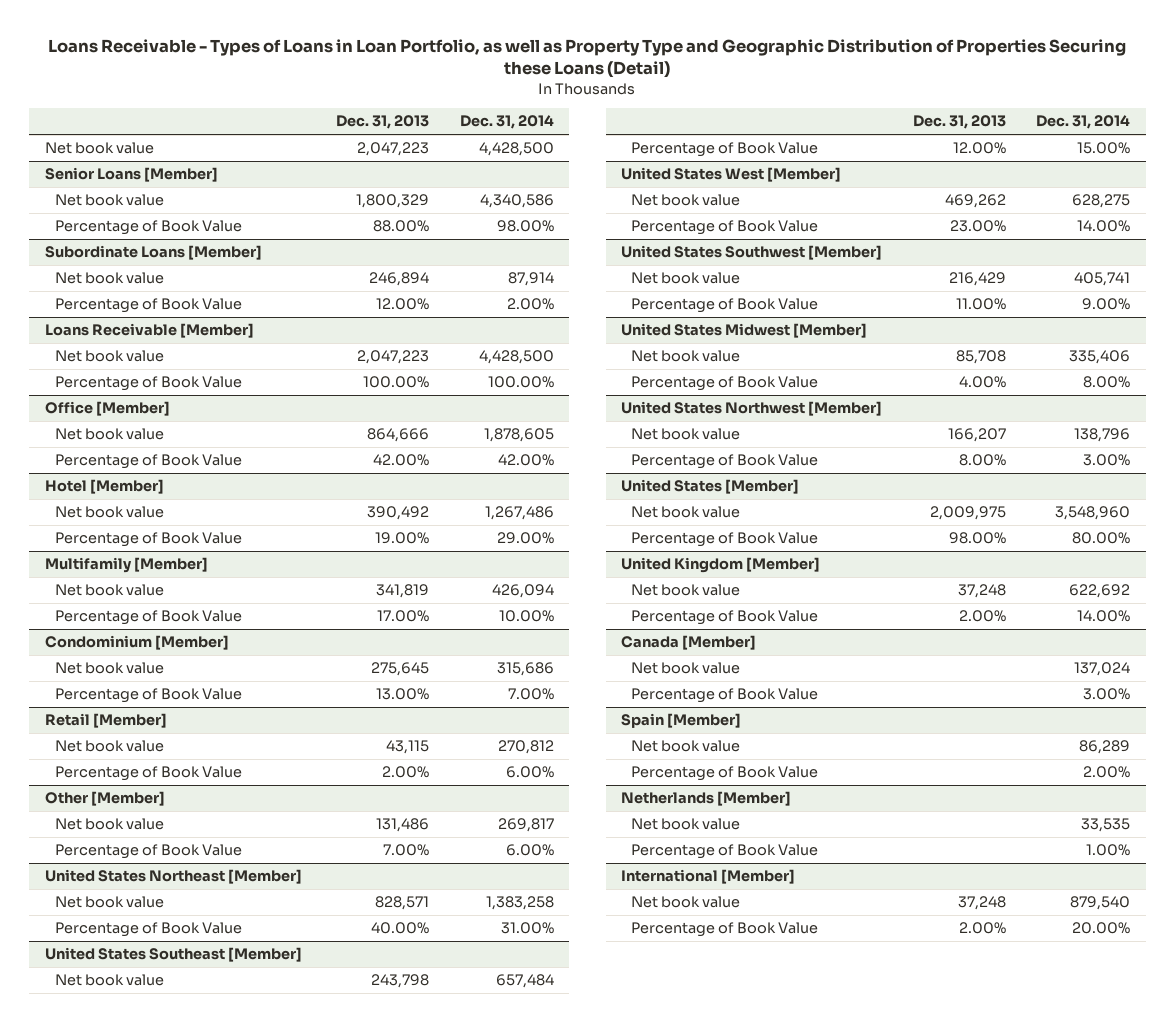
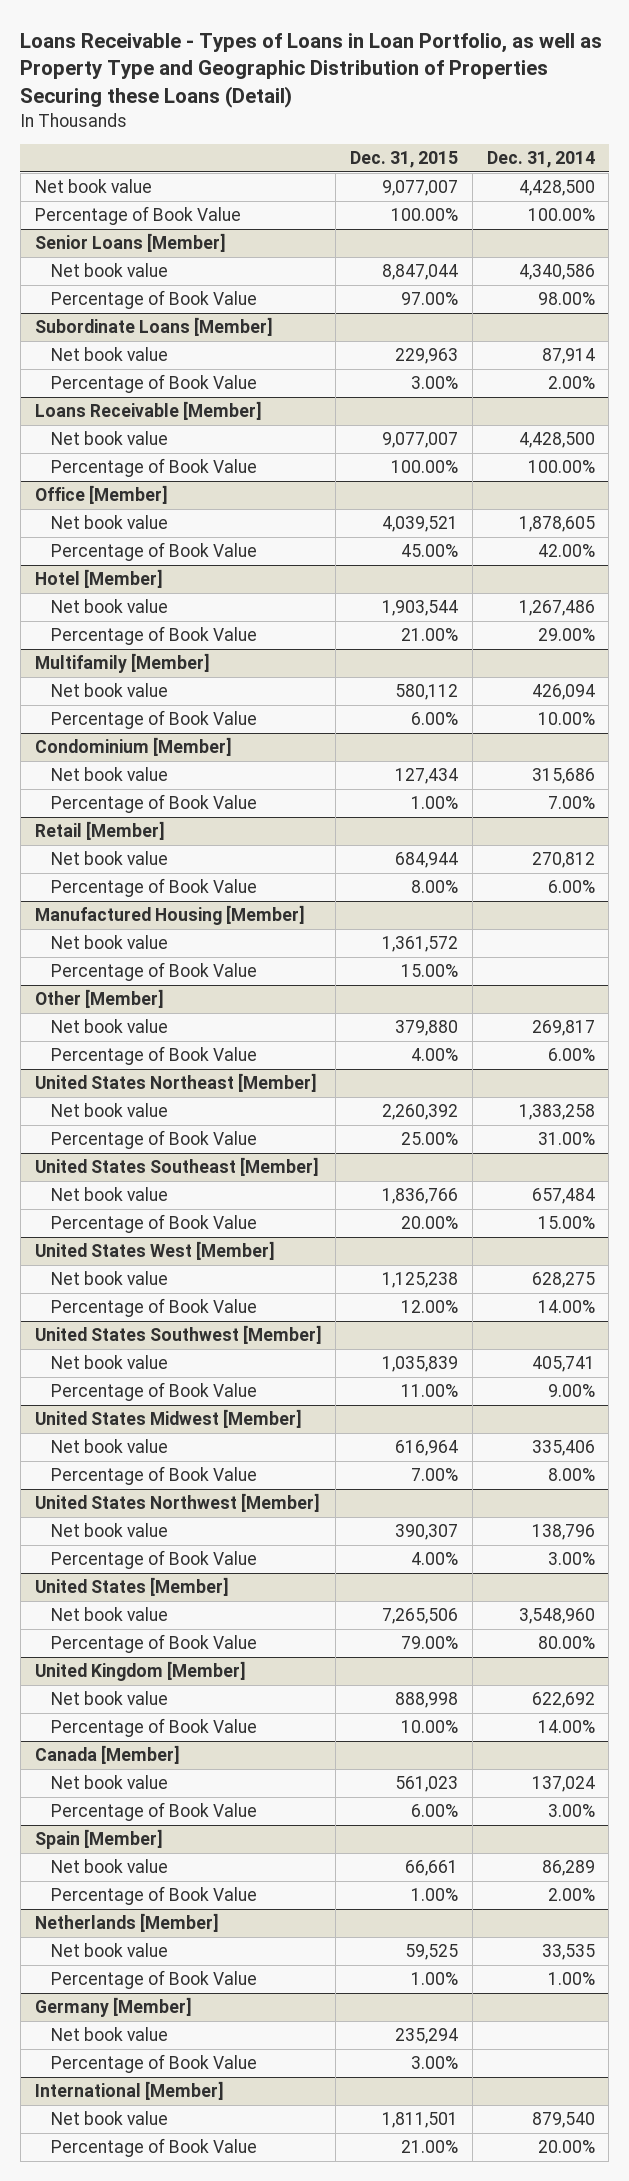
- | Dec. 31, 2013 | Dec. 31, 2014
+ | Dec. 31, 2015 | Dec. 31, 2014
+ Percentage of Book Value | 100.00% | 100.00%
+ Manufactured Housing [Member]
+ Net book value | 1,361,572 |
+ Percentage of Book Value | 15.00% |
+ Germany [Member]
+ Net book value | 235,294 |
+ Percentage of Book Value | 3.00% |

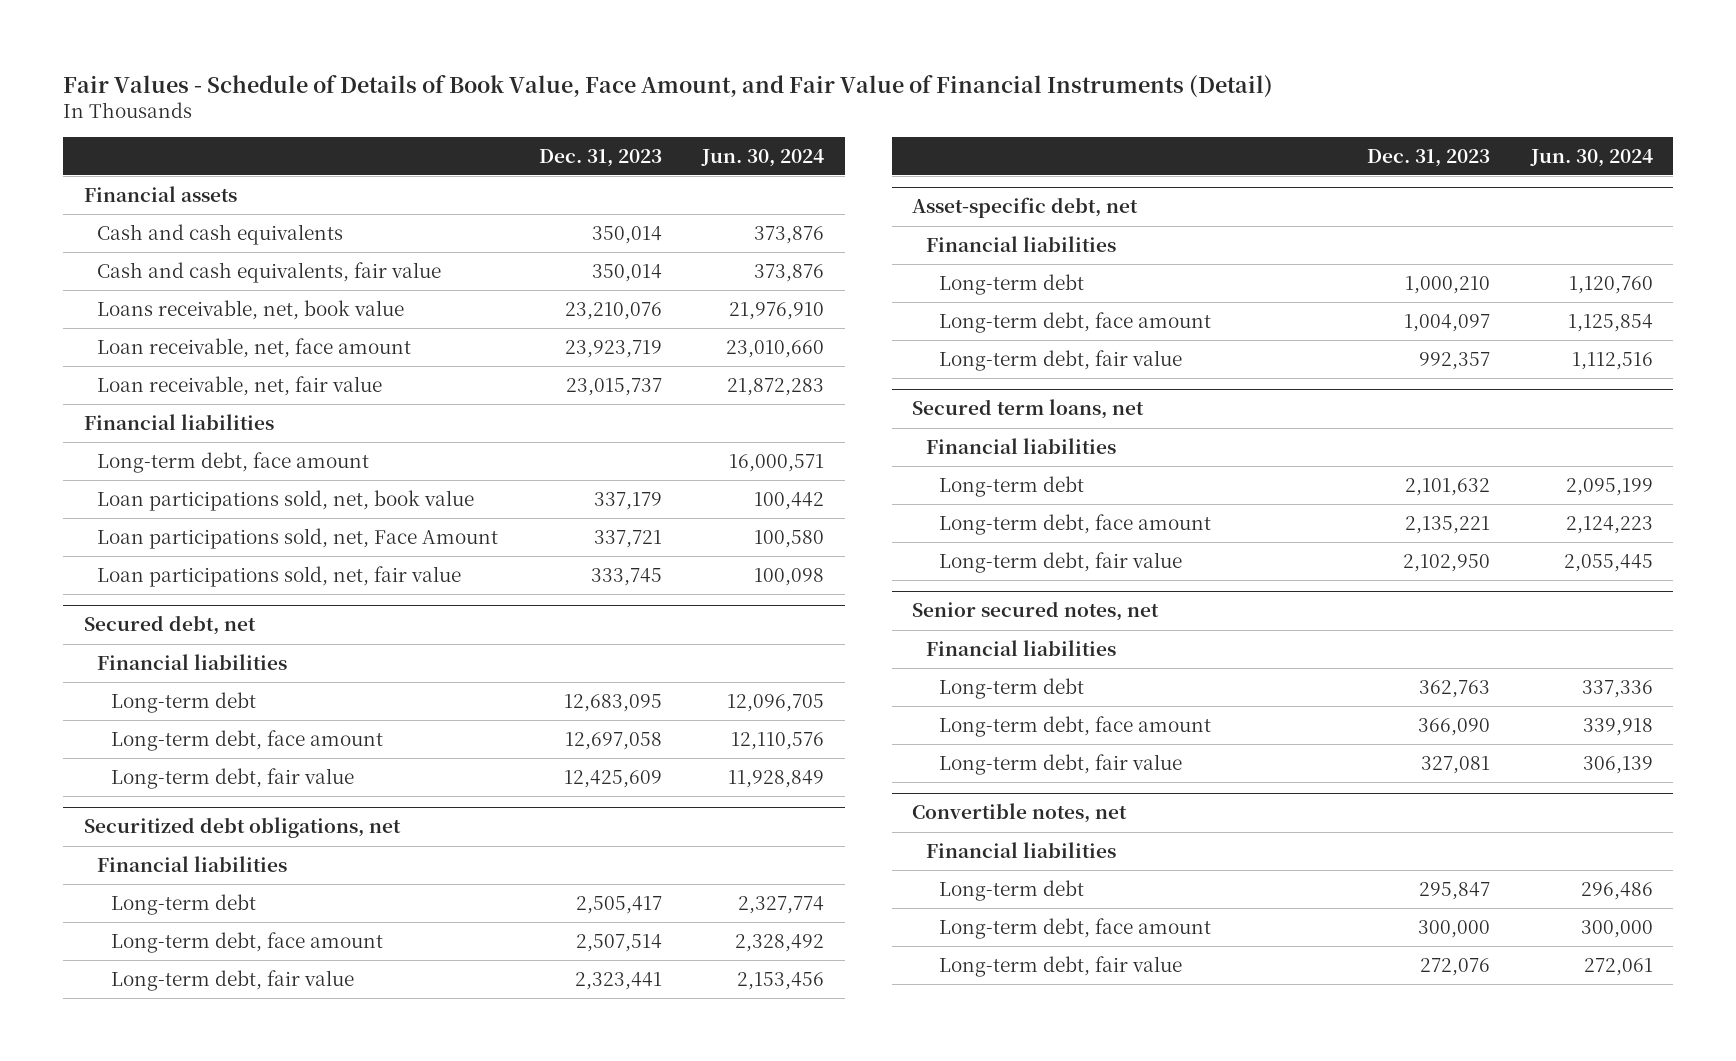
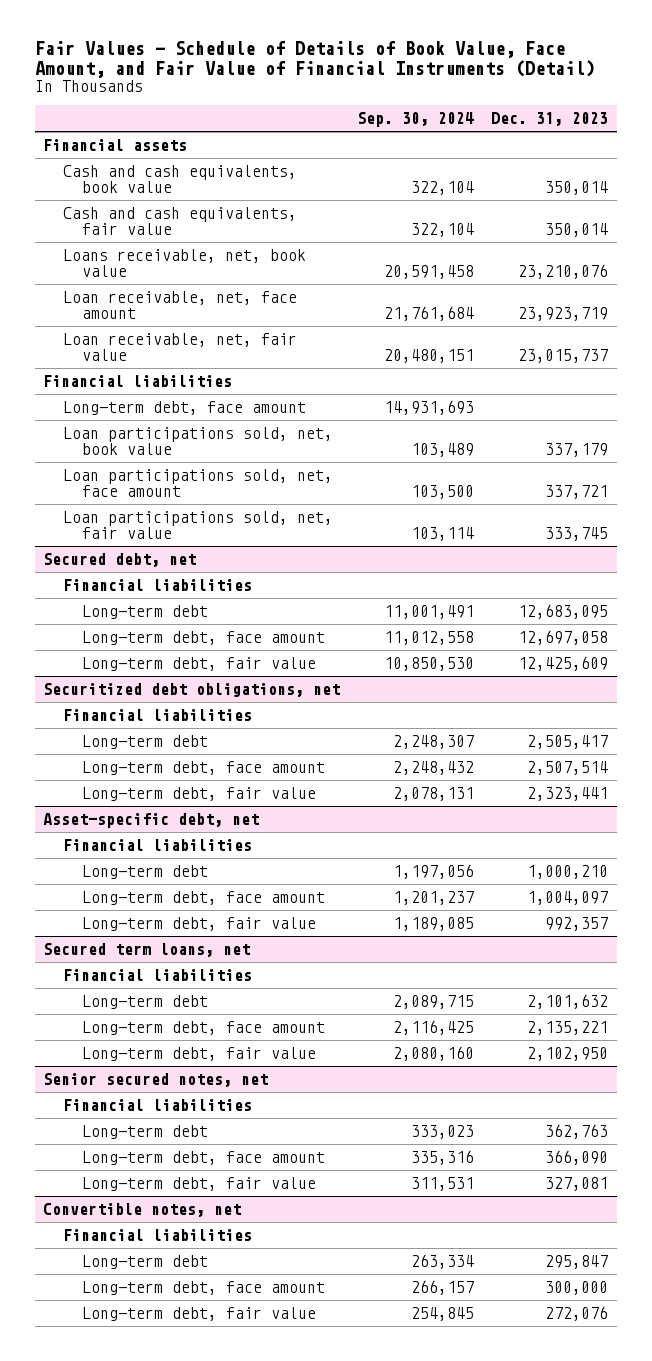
- | Dec. 31, 2023 | Jun. 30, 2024
+ | Sep. 30, 2024 | Dec. 31, 2023
- Cash and cash equivalents | 350,014 | 373,876
+ Cash and cash equivalents, book value | 322,104 | 350,014
- Loan participations sold, net, Face Amount | 337,721 | 100,580
+ Loan participations sold, net, face amount | 103,500 | 337,721

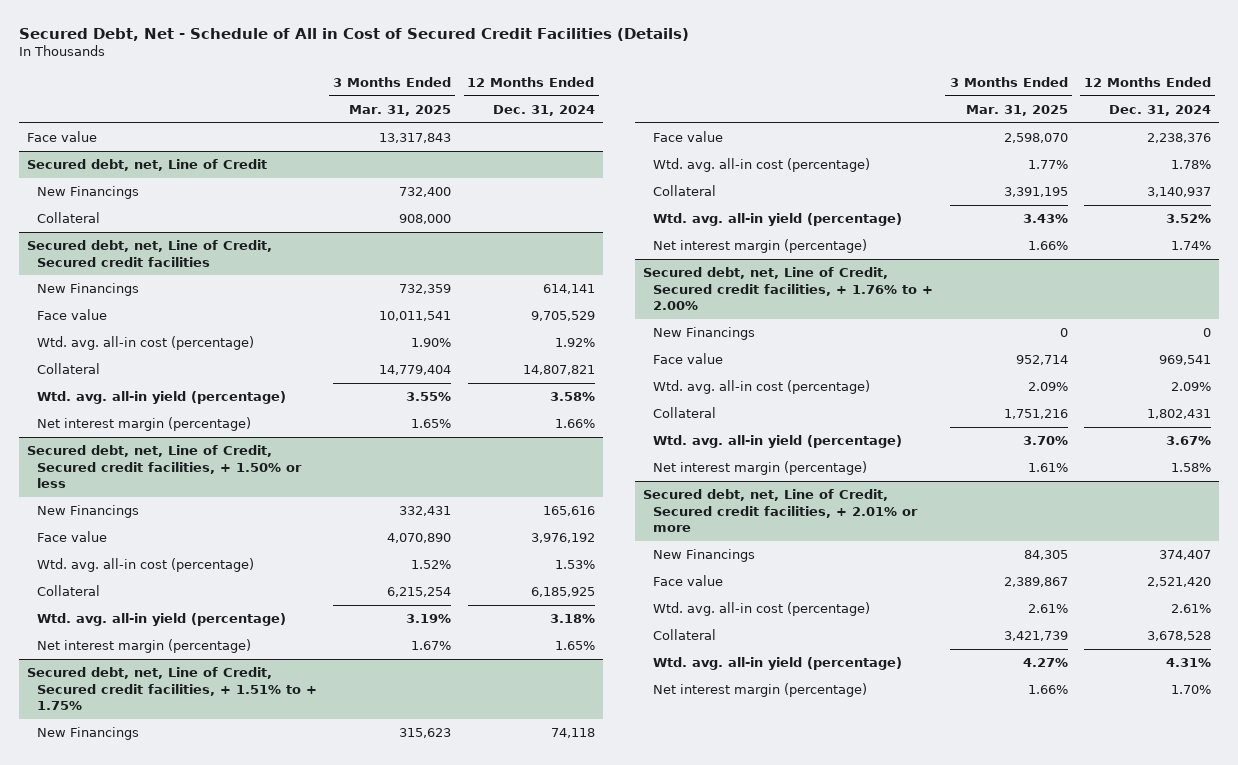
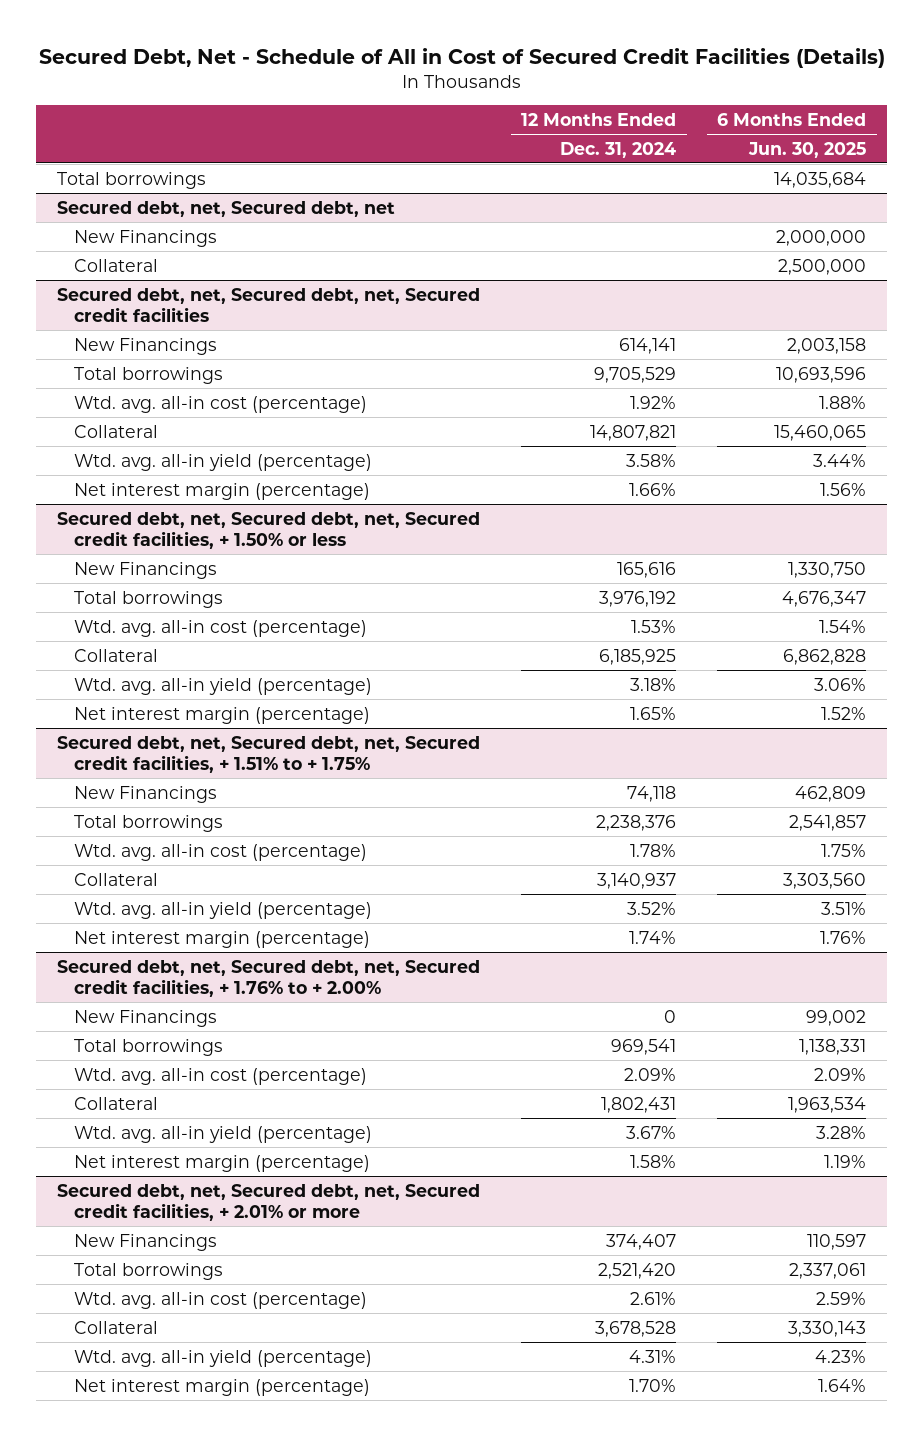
- | 3 Months Ended Mar. 31, 2025 | 12 Months Ended Dec. 31, 2024
+ | 12 Months Ended Dec. 31, 2024 | 6 Months Ended Jun. 30, 2025
- Face value | 13,317,843 |
- Secured debt, net, Line of Credit
+ Total borrowings | | 14,035,684
+ Secured debt, net, Secured debt, net
- Secured debt, net, Line of Credit, Secured credit facilities
+ Secured debt, net, Secured debt, net, Secured credit facilities
- Face value | 10,011,541 | 9,705,529
+ Total borrowings | 9,705,529 | 10,693,596
- Secured debt, net, Line of Credit, Secured credit facilities, + 1.50% or less
+ Secured debt, net, Secured debt, net, Secured credit facilities, + 1.50% or less
- Face value | 4,070,890 | 3,976,192
+ Total borrowings | 3,976,192 | 4,676,347
- Secured debt, net, Line of Credit, Secured credit facilities, + 1.51% to + 1.75%
+ Secured debt, net, Secured debt, net, Secured credit facilities, + 1.51% to + 1.75%
- Face value | 2,598,070 | 2,238,376
+ Total borrowings | 2,238,376 | 2,541,857
- Secured debt, net, Line of Credit, Secured credit facilities, + 1.76% to + 2.00%
+ Secured debt, net, Secured debt, net, Secured credit facilities, + 1.76% to + 2.00%
- Face value | 952,714 | 969,541
+ Total borrowings | 969,541 | 1,138,331
- Secured debt, net, Line of Credit, Secured credit facilities, + 2.01% or more
+ Secured debt, net, Secured debt, net, Secured credit facilities, + 2.01% or more
- Face value | 2,389,867 | 2,521,420
+ Total borrowings | 2,521,420 | 2,337,061

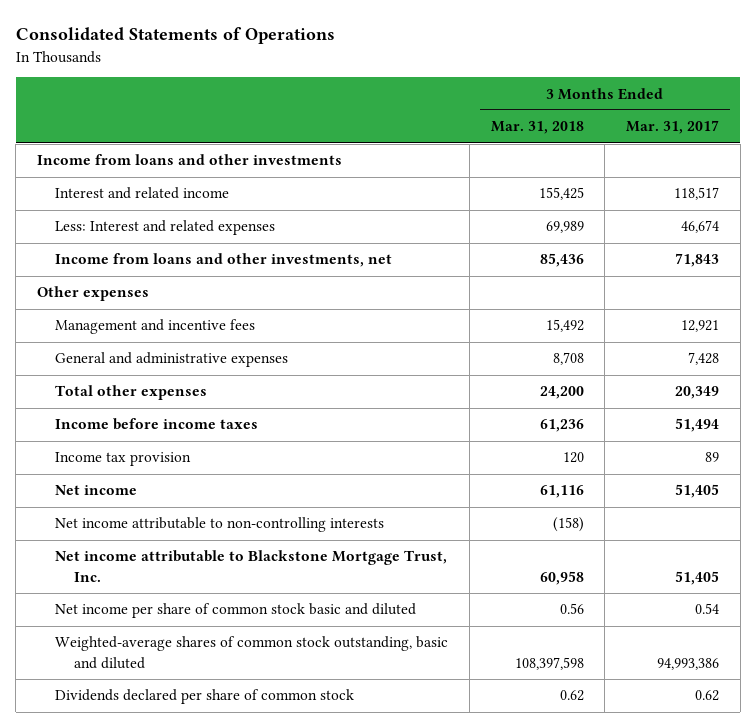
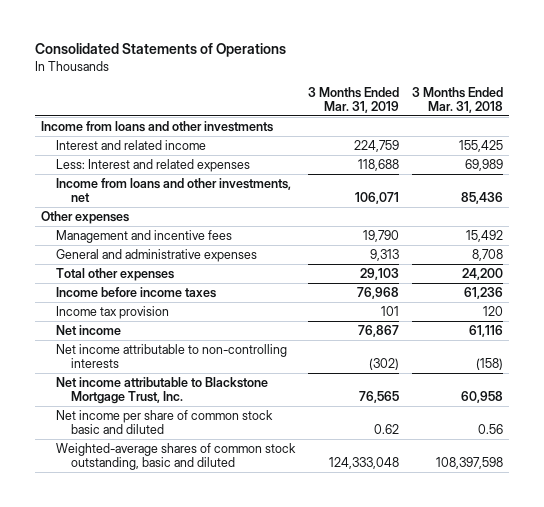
- | 3 Months Ended Mar. 31, 2018 | 3 Months Ended Mar. 31, 2017
+ | 3 Months Ended Mar. 31, 2019 | 3 Months Ended Mar. 31, 2018
- Dividends declared per share of common stock | 0.62 | 0.62

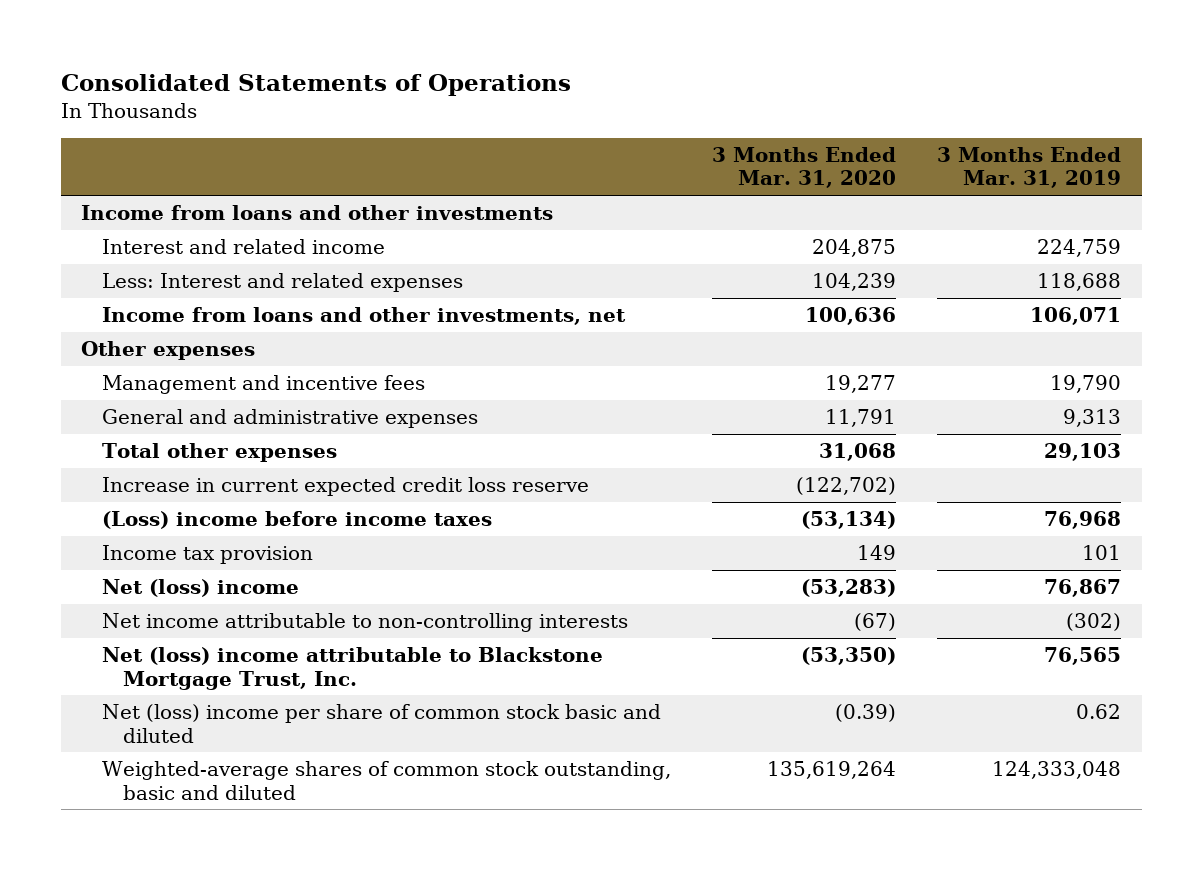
- | 3 Months Ended Mar. 31, 2019 | 3 Months Ended Mar. 31, 2018
+ | 3 Months Ended Mar. 31, 2020 | 3 Months Ended Mar. 31, 2019
- Income before income taxes | 76,968 | 61,236
+ Increase in current expected credit loss reserve | (122,702) |
+ (Loss) income before income taxes | (53,134) | 76,968
- Net income | 76,867 | 61,116
+ Net (loss) income | (53,283) | 76,867
- Net income attributable to Blackstone Mortgage Trust, Inc. | 76,565 | 60,958
- Net income per share of common stock basic and diluted | 0.62 | 0.56
+ Net (loss) income attributable to Blackstone Mortgage Trust, Inc. | (53,350) | 76,565
+ Net (loss) income per share of common stock basic and diluted | (0.39) | 0.62

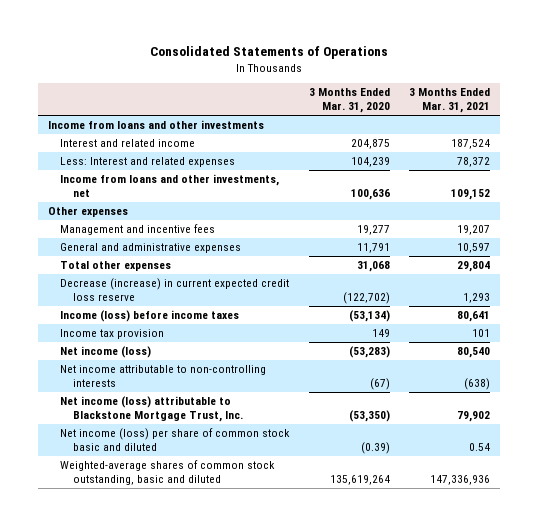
- | 3 Months Ended Mar. 31, 2020 | 3 Months Ended Mar. 31, 2019
+ | 3 Months Ended Mar. 31, 2020 | 3 Months Ended Mar. 31, 2021
- Increase in current expected credit loss reserve | (122,702) |
- (Loss) income before income taxes | (53,134) | 76,968
+ Decrease (increase) in current expected credit loss reserve | (122,702) | 1,293
+ Income (loss) before income taxes | (53,134) | 80,641
- Net (loss) income | (53,283) | 76,867
+ Net income (loss) | (53,283) | 80,540
- Net (loss) income attributable to Blackstone Mortgage Trust, Inc. | (53,350) | 76,565
- Net (loss) income per share of common stock basic and diluted | (0.39) | 0.62
+ Net income (loss) attributable to Blackstone Mortgage Trust, Inc. | (53,350) | 79,902
+ Net income (loss) per share of common stock basic and diluted | (0.39) | 0.54

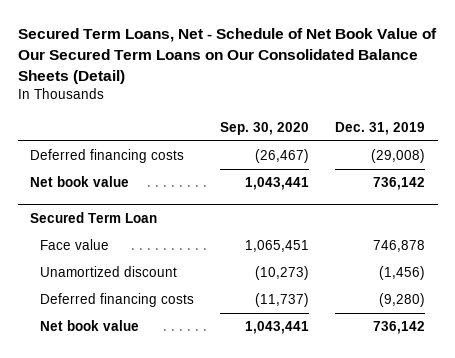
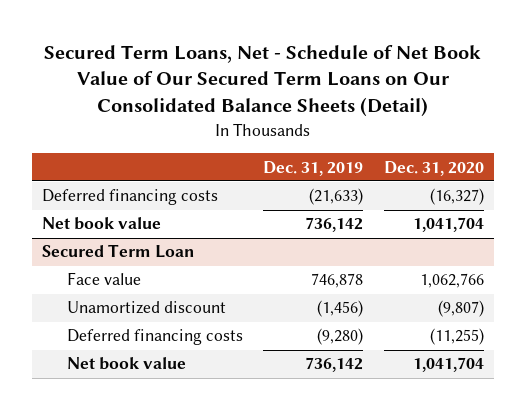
- | Sep. 30, 2020 | Dec. 31, 2019
+ | Dec. 31, 2019 | Dec. 31, 2020
- Deferred financing costs | (26,467) | (29,008)
+ Deferred financing costs | (21,633) | (16,327)

